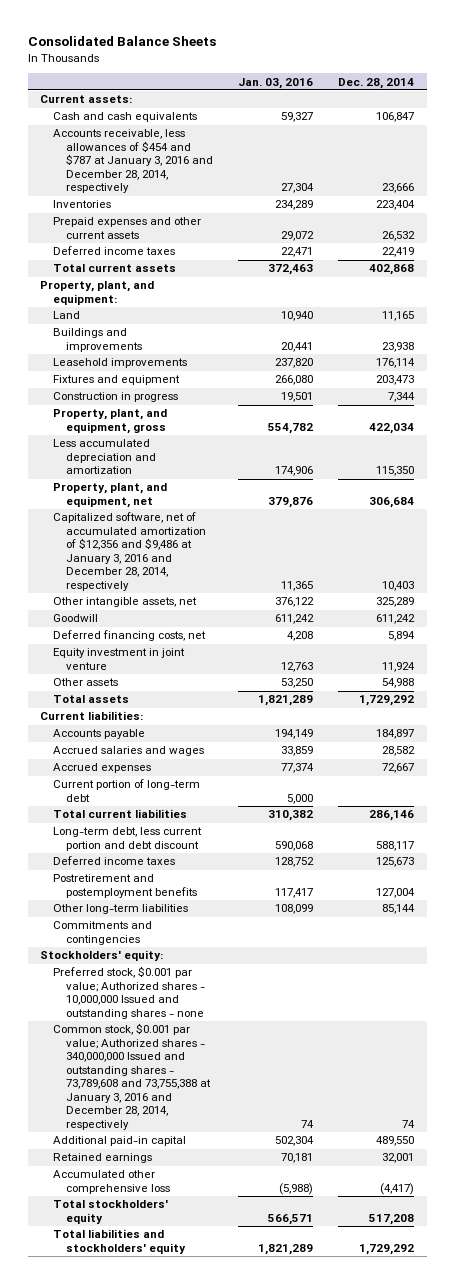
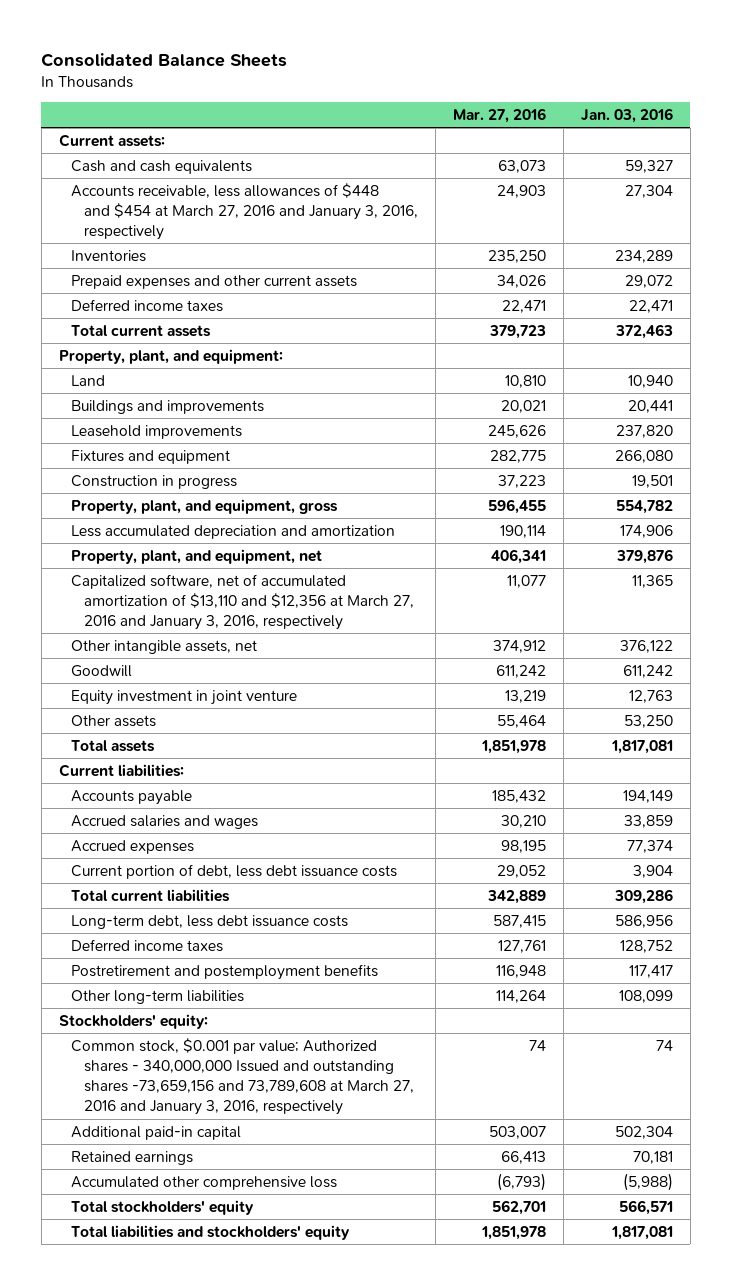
- | Jan. 03, 2016 | Dec. 28, 2014
+ | Mar. 27, 2016 | Jan. 03, 2016
- Accounts receivable, less allowances of $454 and $787 at January 3, 2016 and December 28, 2014, respectively | 27,304 | 23,666
+ Accounts receivable, less allowances of $448 and $454 at March 27, 2016 and January 3, 2016, respectively | 24,903 | 27,304
- Capitalized software, net of accumulated amortization of $12,356 and $9,486 at January 3, 2016 and December 28, 2014, respectively | 11,365 | 10,403
+ Capitalized software, net of accumulated amortization of $13,110 and $12,356 at March 27, 2016 and January 3, 2016, respectively | 11,077 | 11,365
- Deferred financing costs, net | 4,208 | 5,894
- Total assets | 1,821,289 | 1,729,292
+ Total assets | 1,851,978 | 1,817,081
- Current portion of long-term debt | 5,000 |
- Total current liabilities | 310,382 | 286,146
- Long-term debt, less current portion and debt discount | 590,068 | 588,117
+ Current portion of debt, less debt issuance costs | 29,052 | 3,904
+ Total current liabilities | 342,889 | 309,286
+ Long-term debt, less debt issuance costs | 587,415 | 586,956
- Commitments and contingencies
- Preferred stock, $0.001 par value; Authorized shares - 10,000,000 Issued and outstanding shares - none
- Common stock, $0.001 par value; Authorized shares - 340,000,000 Issued and outstanding shares - 73,789,608 and 73,755,388 at January 3, 2016 and December 28, 2014, respectively | 74 | 74
+ Common stock, $0.001 par value; Authorized shares - 340,000,000 Issued and outstanding shares -73,659,156 and 73,789,608 at March 27, 2016 and January 3, 2016, respectively | 74 | 74
- Total liabilities and stockholders' equity | 1,821,289 | 1,729,292
+ Total liabilities and stockholders' equity | 1,851,978 | 1,817,081

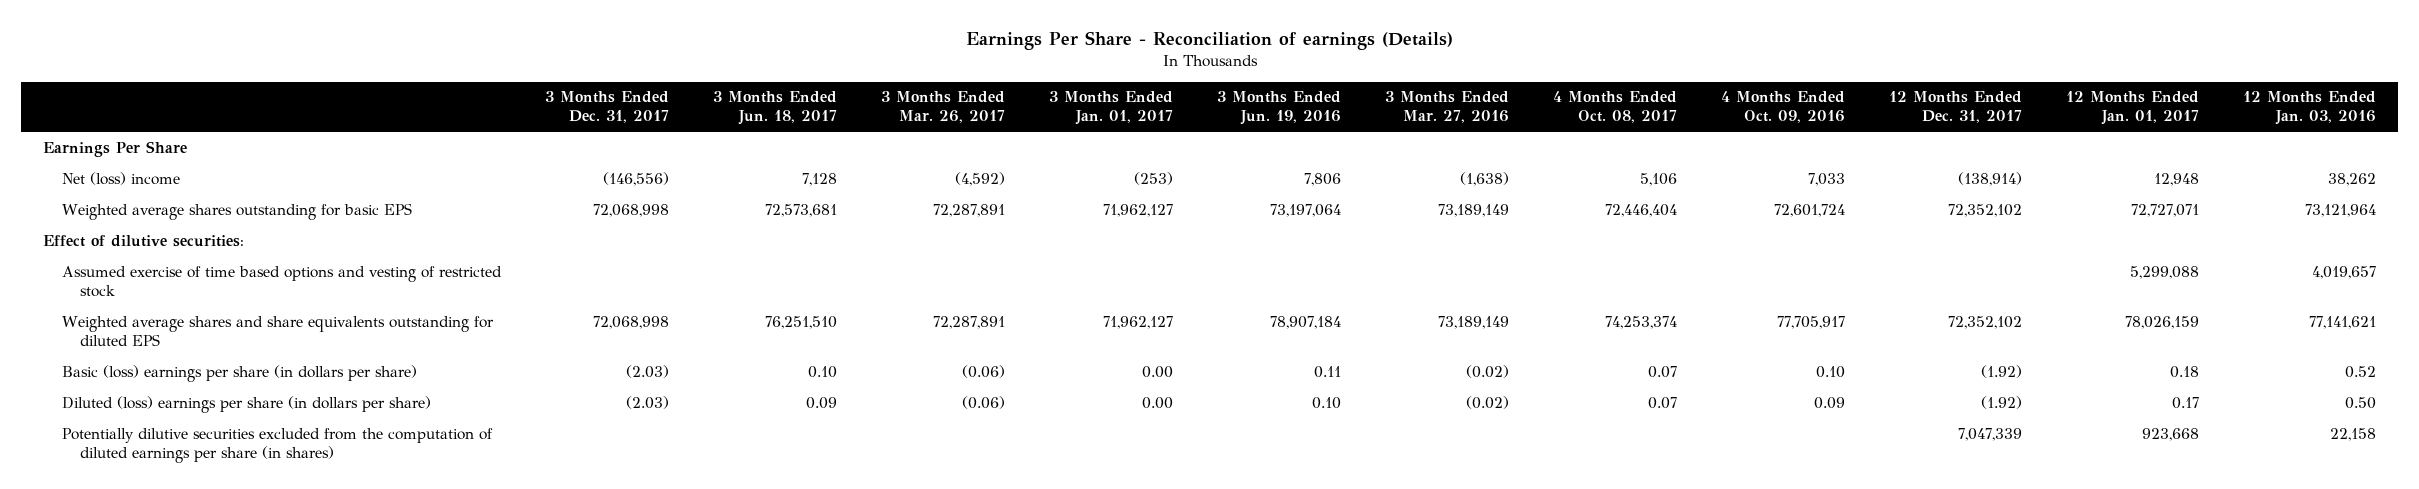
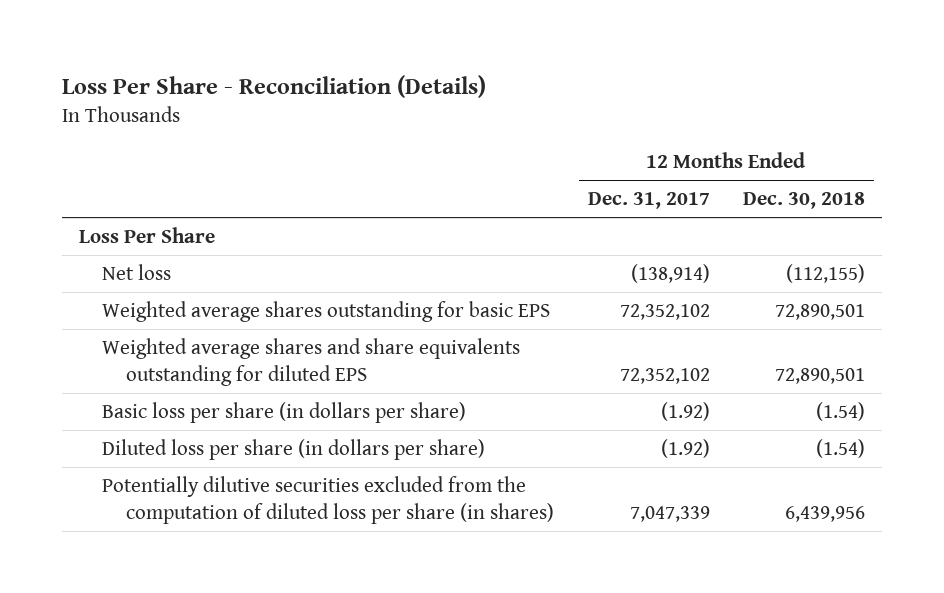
- Earnings Per Share - Reconciliation of earnings (Details)
+ Loss Per Share - Reconciliation (Details)
- | 3 Months Ended Dec. 31, 2017 | 3 Months Ended Jun. 18, 2017 | 3 Months Ended Mar. 26, 2017 | 3 Months Ended Jan. 01, 2017 | 3 Months Ended Jun. 19, 2016 | 3 Months Ended Mar. 27, 2016 | 4 Months Ended Oct. 08, 2017 | 4 Months Ended Oct. 09, 2016 | 12 Months Ended Dec. 31, 2017 | 12 Months Ended Jan. 01, 2017 | 12 Months Ended Jan. 03, 2016
+ | 12 Months Ended Dec. 31, 2017 | 12 Months Ended Dec. 30, 2018
- Earnings Per Share
- Net (loss) income | (146,556) | 7,128 | (4,592) | (253) | 7,806 | (1,638) | 5,106 | 7,033 | (138,914) | 12,948 | 38,262
+ Loss Per Share
+ Net loss | (138,914) | (112,155)
- Effect of dilutive securities:
- Assumed exercise of time based options and vesting of restricted stock | | | | | | | | | | 5,299,088 | 4,019,657
- Basic (loss) earnings per share (in dollars per share) | (2.03) | 0.10 | (0.06) | 0.00 | 0.11 | (0.02) | 0.07 | 0.10 | (1.92) | 0.18 | 0.52
- Diluted (loss) earnings per share (in dollars per share) | (2.03) | 0.09 | (0.06) | 0.00 | 0.10 | (0.02) | 0.07 | 0.09 | (1.92) | 0.17 | 0.50
- Potentially dilutive securities excluded from the computation of diluted earnings per share (in shares) | | | | | | | | | 7,047,339 | 923,668 | 22,158
+ Basic loss per share (in dollars per share) | (1.92) | (1.54)
+ Diluted loss per share (in dollars per share) | (1.92) | (1.54)
+ Potentially dilutive securities excluded from the computation of diluted loss per share (in shares) | 7,047,339 | 6,439,956

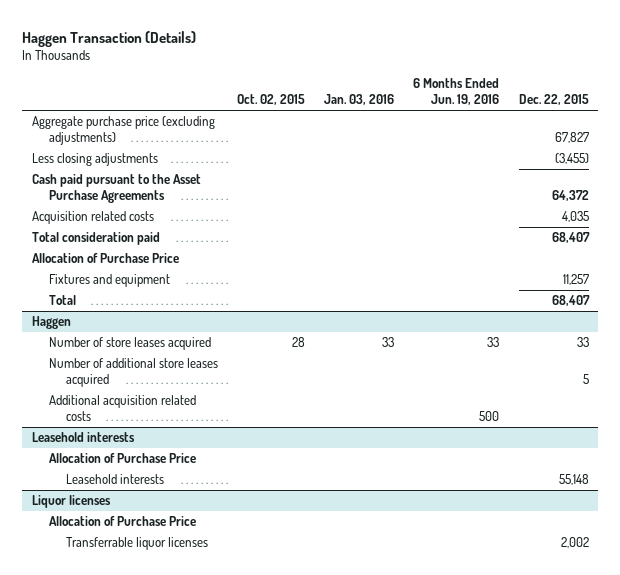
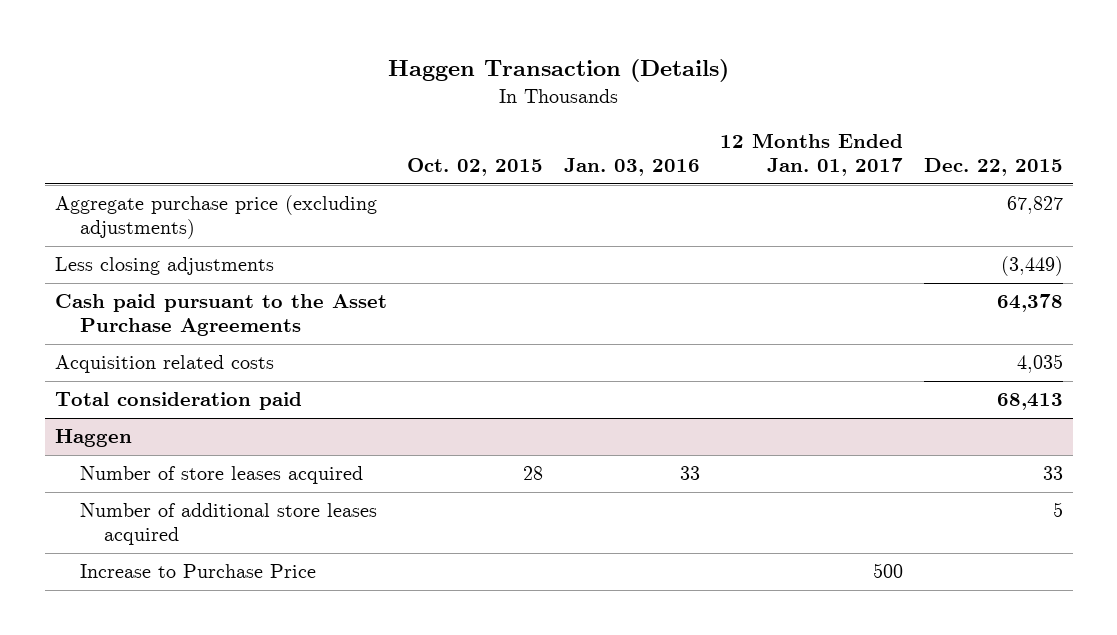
- | Oct. 02, 2015 | Jan. 03, 2016 | 6 Months Ended Jun. 19, 2016 | Dec. 22, 2015
+ | Oct. 02, 2015 | Jan. 03, 2016 | 12 Months Ended Jan. 01, 2017 | Dec. 22, 2015
- Less closing adjustments | | | | (3,455)
- Cash paid pursuant to the Asset Purchase Agreements | | | | 64,372
+ Less closing adjustments | | | | (3,449)
+ Cash paid pursuant to the Asset Purchase Agreements | | | | 64,378
- Total consideration paid | | | | 68,407
- Allocation of Purchase Price
- Fixtures and equipment | | | | 11,257
- Total | | | | 68,407
+ Total consideration paid | | | | 68,413
@ Haggen
- Additional acquisition related costs | | | 500 |
- Leasehold interests
- Allocation of Purchase Price
- Leasehold interests | | | | 55,148
- Liquor licenses
- Allocation of Purchase Price
- Transferrable liquor licenses | | | | 2,002
@ Haggen
+ Increase to Purchase Price | | | 500 |

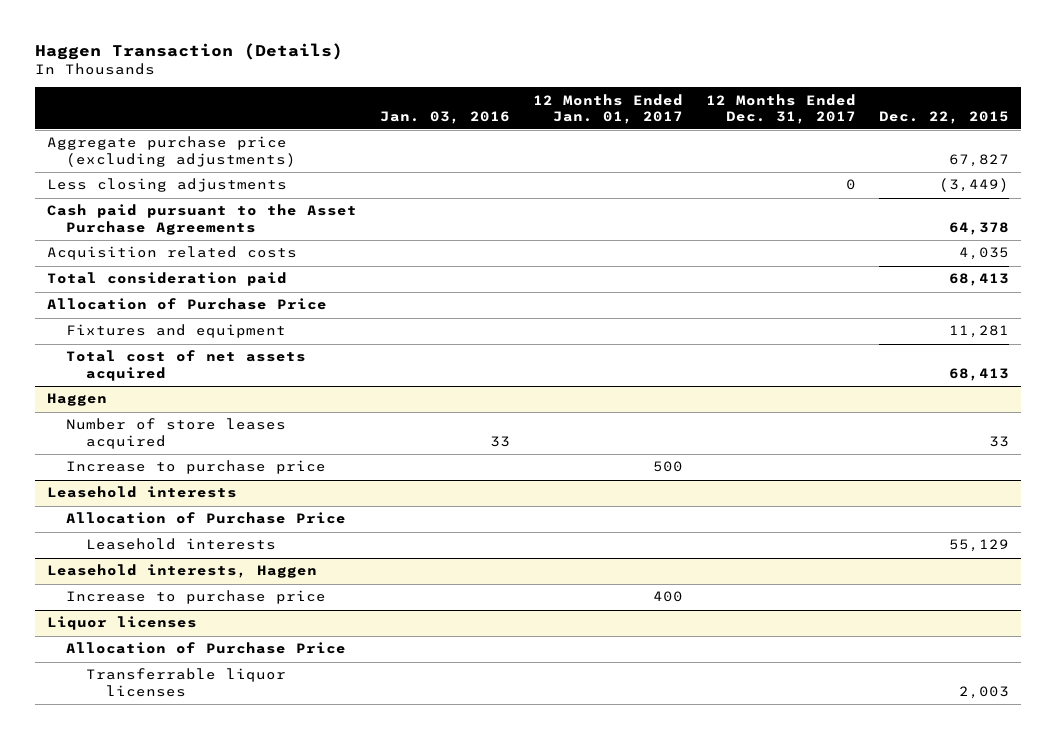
- | Oct. 02, 2015 | Jan. 03, 2016 | 12 Months Ended Jan. 01, 2017 | Dec. 22, 2015
+ | Jan. 03, 2016 | 12 Months Ended Jan. 01, 2017 | 12 Months Ended Dec. 31, 2017 | Dec. 22, 2015
+ Allocation of Purchase Price
+ Fixtures and equipment | | | | 11,281
+ Total cost of net assets acquired | | | | 68,413
@ Haggen
- Number of additional store leases acquired | | | | 5
- Increase to Purchase Price | | | 500 |
+ Increase to purchase price | | 500 | |
+ Leasehold interests
+ Allocation of Purchase Price
+ Leasehold interests | | | | 55,129
+ Leasehold interests, Haggen
+ Increase to purchase price | | 400 | |
+ Liquor licenses
+ Allocation of Purchase Price
+ Transferrable liquor licenses | | | | 2,003

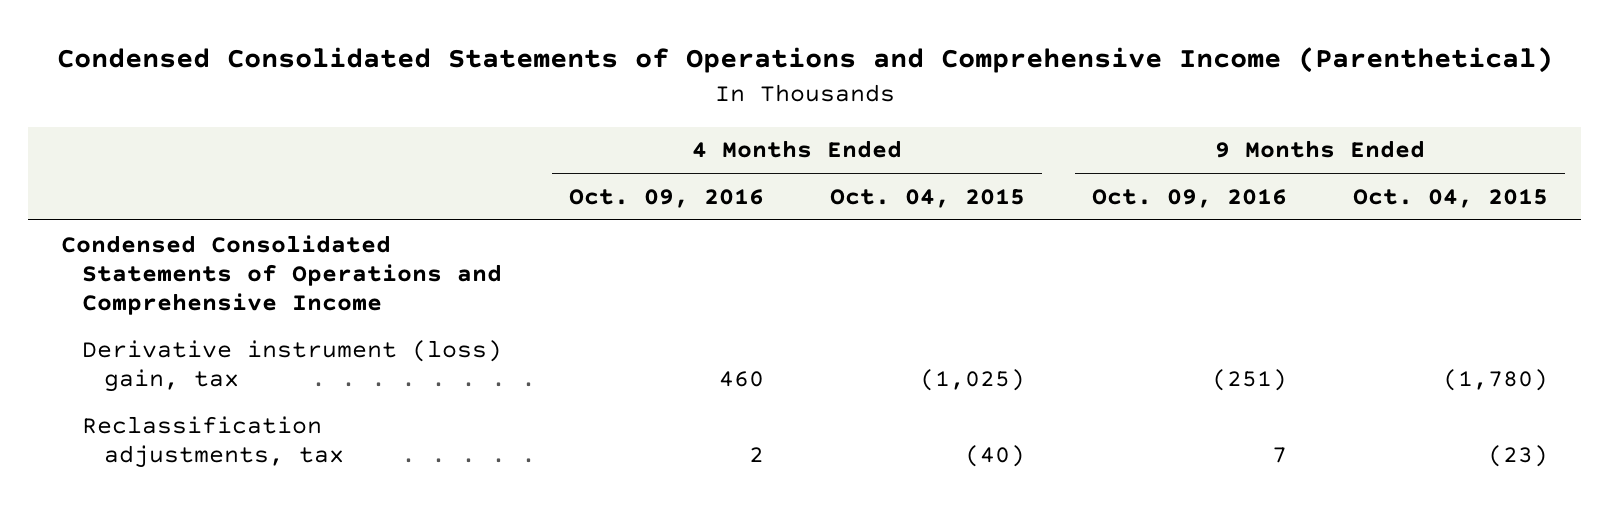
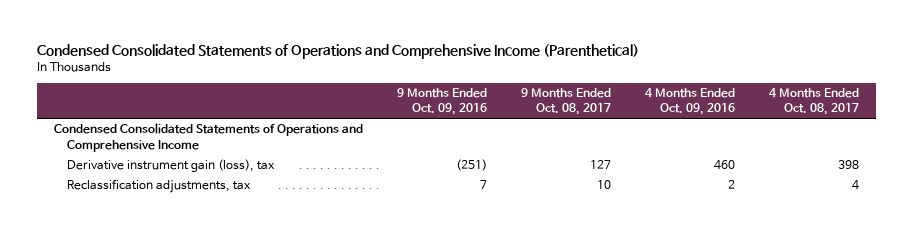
- | 4 Months Ended Oct. 09, 2016 | 4 Months Ended Oct. 04, 2015 | 9 Months Ended Oct. 09, 2016 | 9 Months Ended Oct. 04, 2015
+ | 9 Months Ended Oct. 09, 2016 | 9 Months Ended Oct. 08, 2017 | 4 Months Ended Oct. 09, 2016 | 4 Months Ended Oct. 08, 2017
- Derivative instrument (loss) gain, tax | 460 | (1,025) | (251) | (1,780)
+ Derivative instrument gain (loss), tax | (251) | 127 | 460 | 398

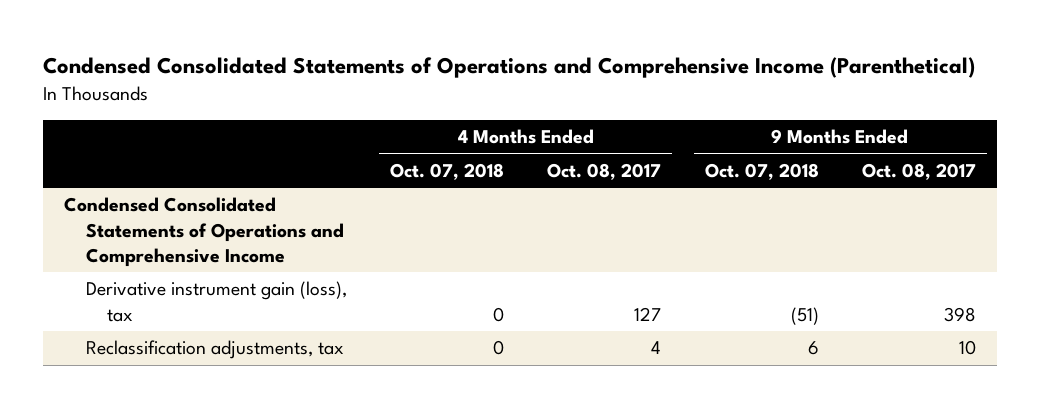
- | 9 Months Ended Oct. 09, 2016 | 9 Months Ended Oct. 08, 2017 | 4 Months Ended Oct. 09, 2016 | 4 Months Ended Oct. 08, 2017
+ | 4 Months Ended Oct. 07, 2018 | 4 Months Ended Oct. 08, 2017 | 9 Months Ended Oct. 07, 2018 | 9 Months Ended Oct. 08, 2017
- Derivative instrument gain (loss), tax | (251) | 127 | 460 | 398
+ Derivative instrument gain (loss), tax | 0 | 127 | (51) | 398

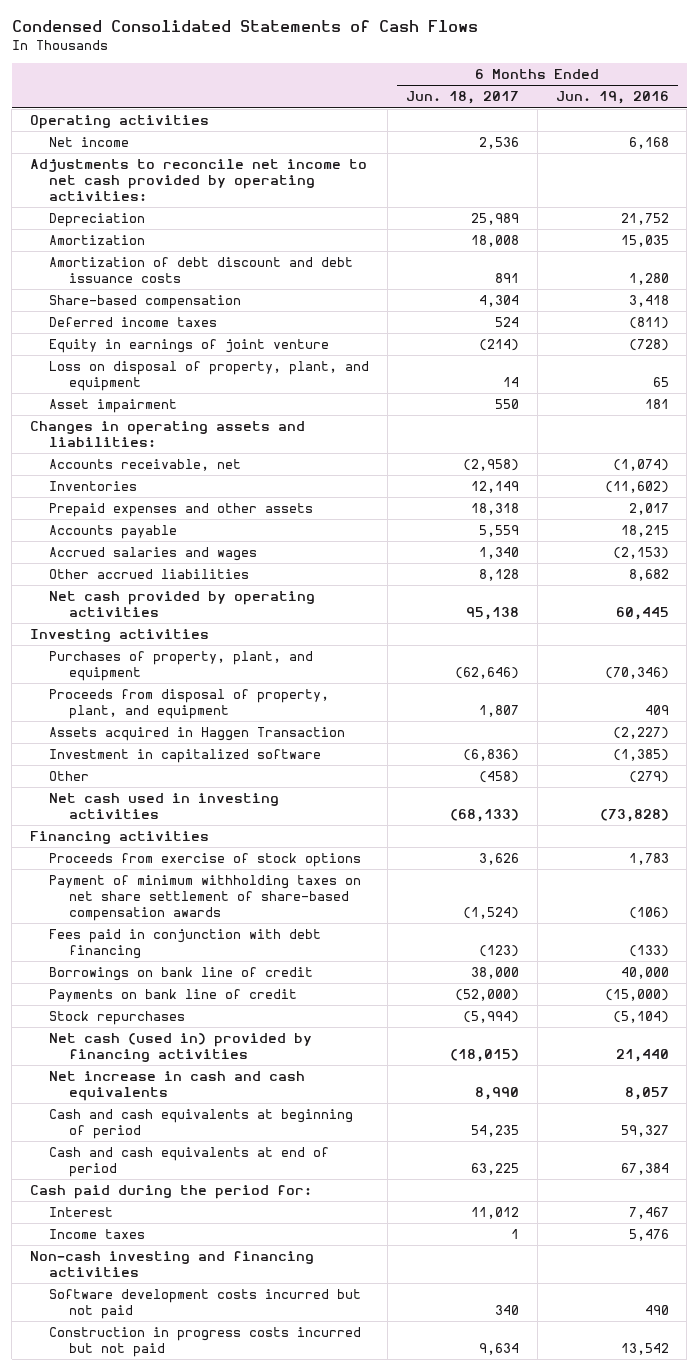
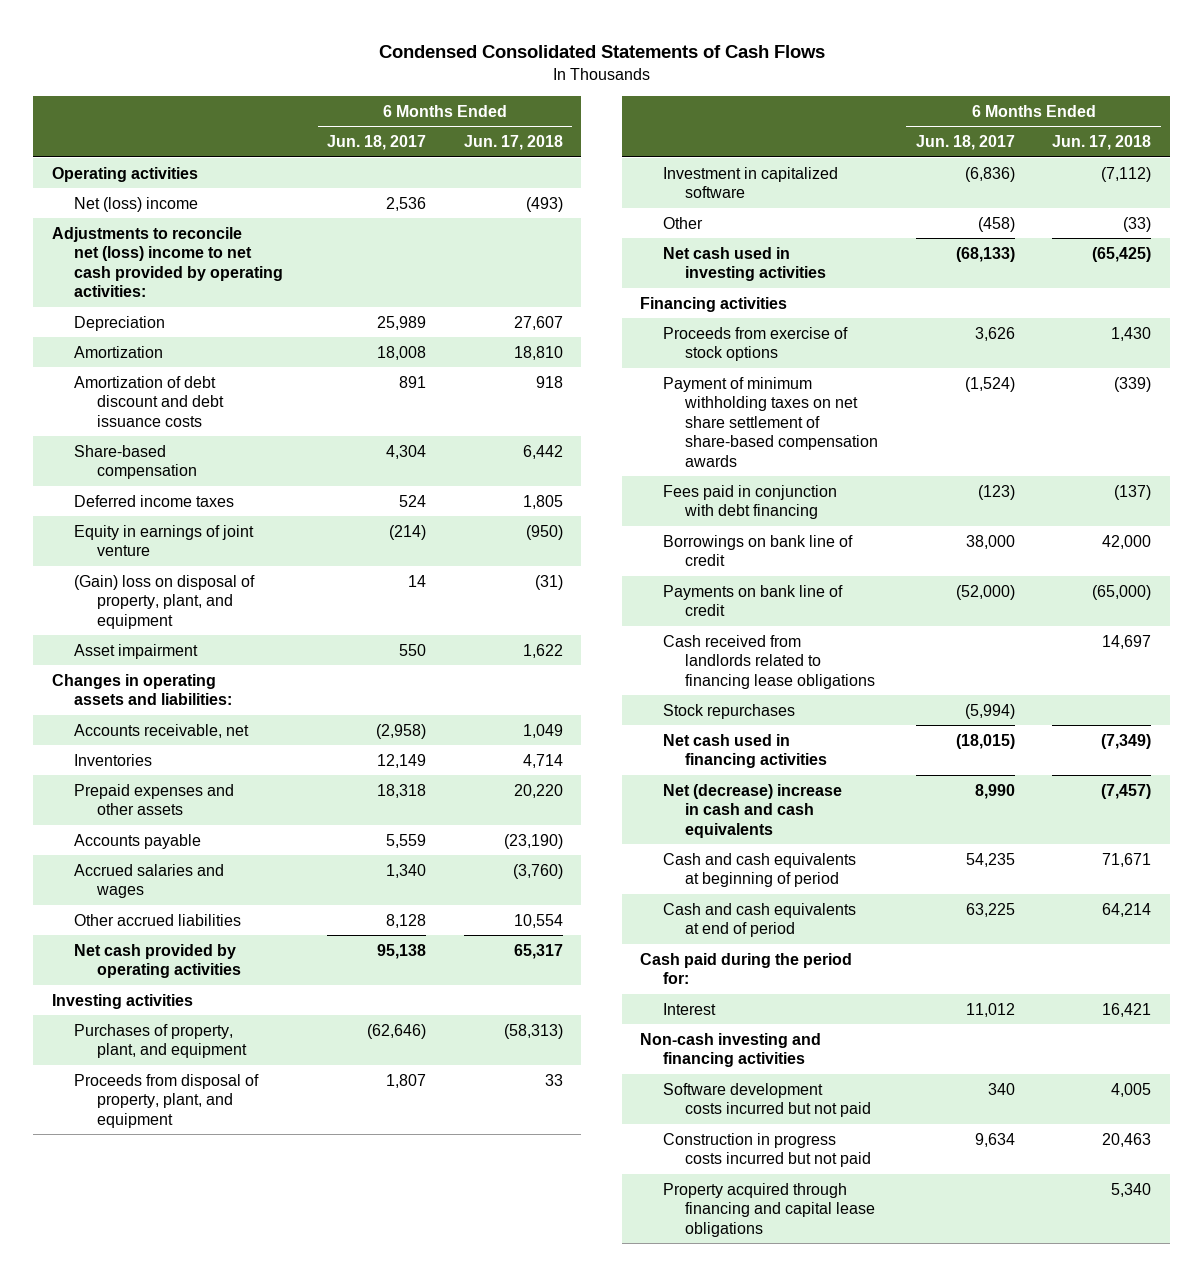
- | 6 Months Ended Jun. 18, 2017 | 6 Months Ended Jun. 19, 2016
+ | 6 Months Ended Jun. 18, 2017 | 6 Months Ended Jun. 17, 2018
- Net income | 2,536 | 6,168
- Adjustments to reconcile net income to net cash provided by operating activities:
+ Net (loss) income | 2,536 | (493)
+ Adjustments to reconcile net (loss) income to net cash provided by operating activities:
- Loss on disposal of property, plant, and equipment | 14 | 65
+ (Gain) loss on disposal of property, plant, and equipment | 14 | (31)
- Assets acquired in Haggen Transaction | | (2,227)
+ Cash received from landlords related to financing lease obligations | | 14,697
- Net cash (used in) provided by financing activities | (18,015) | 21,440
- Net increase in cash and cash equivalents | 8,990 | 8,057
+ Net cash used in financing activities | (18,015) | (7,349)
+ Net (decrease) increase in cash and cash equivalents | 8,990 | (7,457)
- Income taxes | 1 | 5,476
+ Property acquired through financing and capital lease obligations | | 5,340

